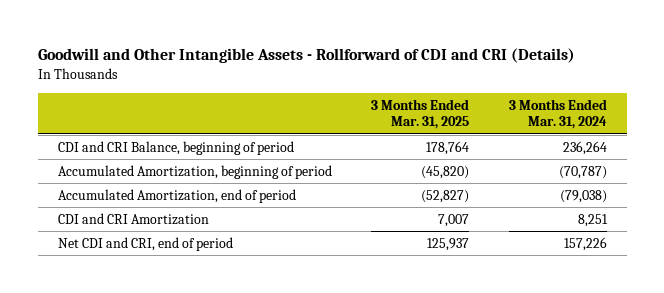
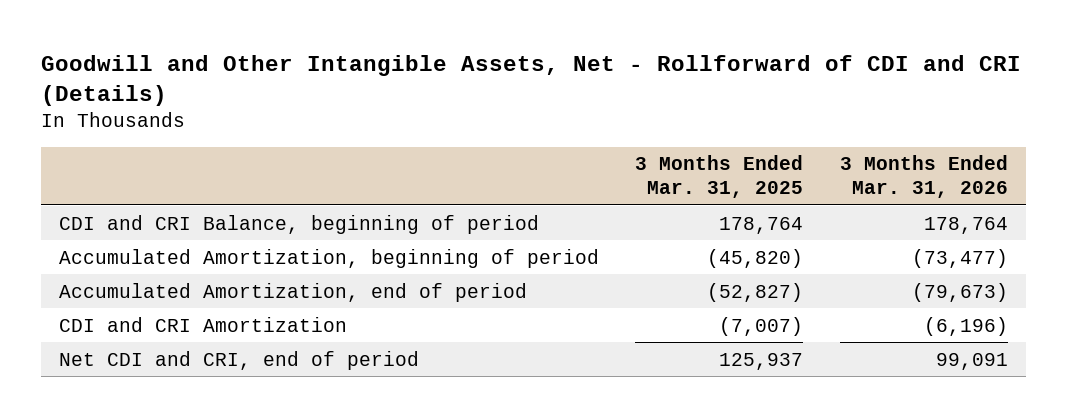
- Goodwill and Other Intangible Assets - Rollforward of CDI and CRI (Details)
+ Goodwill and Other Intangible Assets, Net - Rollforward of CDI and CRI (Details)
- | 3 Months Ended Mar. 31, 2025 | 3 Months Ended Mar. 31, 2024
+ | 3 Months Ended Mar. 31, 2025 | 3 Months Ended Mar. 31, 2026
- CDI and CRI Amortization | 7,007 | 8,251
+ CDI and CRI Amortization | (7,007) | (6,196)

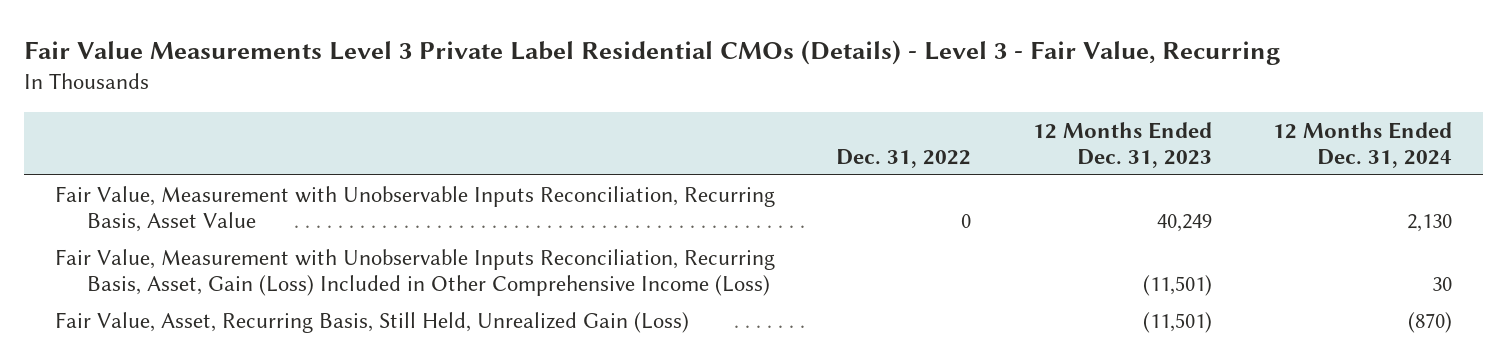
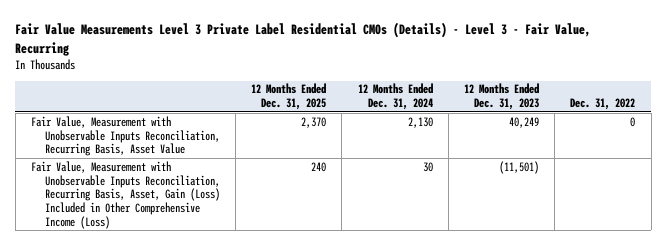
- | Dec. 31, 2022 | 12 Months Ended Dec. 31, 2023 | 12 Months Ended Dec. 31, 2024
+ | 12 Months Ended Dec. 31, 2025 | 12 Months Ended Dec. 31, 2024 | 12 Months Ended Dec. 31, 2023 | Dec. 31, 2022
- Fair Value, Asset, Recurring Basis, Still Held, Unrealized Gain (Loss) | | (11,501) | (870)

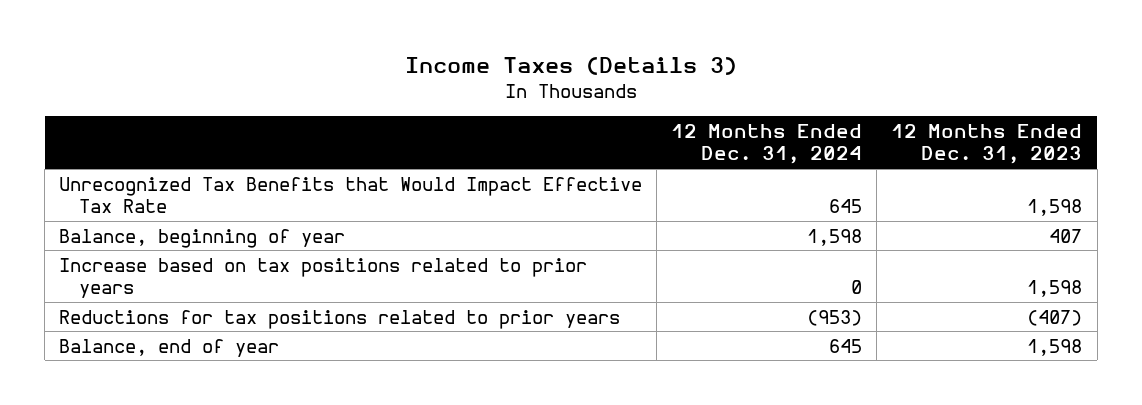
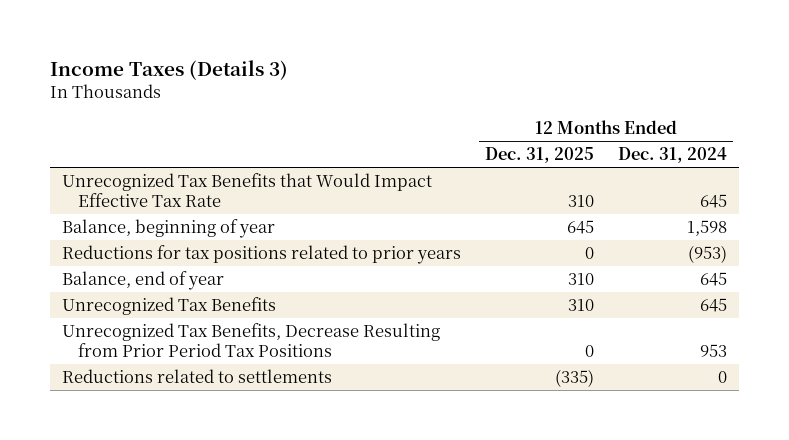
- | 12 Months Ended Dec. 31, 2024 | 12 Months Ended Dec. 31, 2023
+ | 12 Months Ended Dec. 31, 2025 | 12 Months Ended Dec. 31, 2024
- Increase based on tax positions related to prior years | 0 | 1,598
+ Unrecognized Tax Benefits | 310 | 645
+ Unrecognized Tax Benefits, Decrease Resulting from Prior Period Tax Positions | 0 | 953
+ Reductions related to settlements | (335) | 0

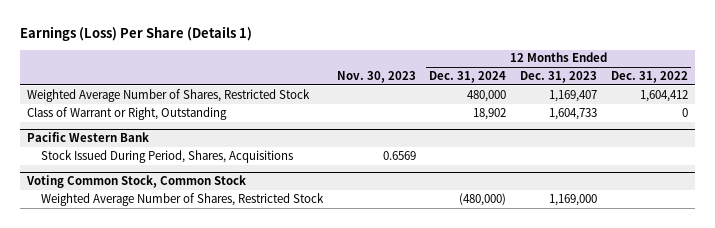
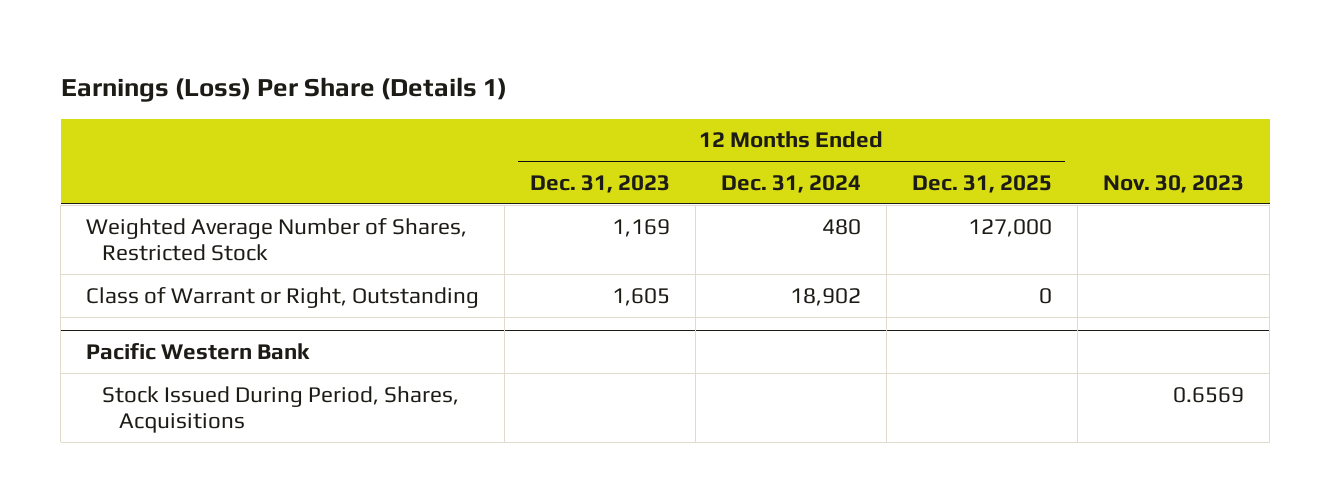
- | Nov. 30, 2023 | 12 Months Ended Dec. 31, 2024 | 12 Months Ended Dec. 31, 2023 | 12 Months Ended Dec. 31, 2022
+ | 12 Months Ended Dec. 31, 2023 | 12 Months Ended Dec. 31, 2024 | 12 Months Ended Dec. 31, 2025 | Nov. 30, 2023
- Weighted Average Number of Shares, Restricted Stock | | 480,000 | 1,169,407 | 1,604,412
- Class of Warrant or Right, Outstanding | | 18,902 | 1,604,733 | 0
+ Weighted Average Number of Shares, Restricted Stock | 1,169 | 480 | 127,000 |
+ Class of Warrant or Right, Outstanding | 1,605 | 18,902 | 0 |
- Voting Common Stock, Common Stock
- Weighted Average Number of Shares, Restricted Stock | | (480,000) | 1,169,000 |

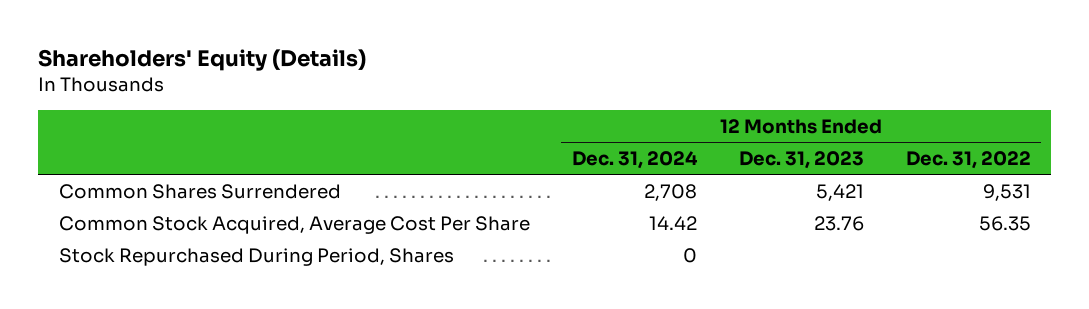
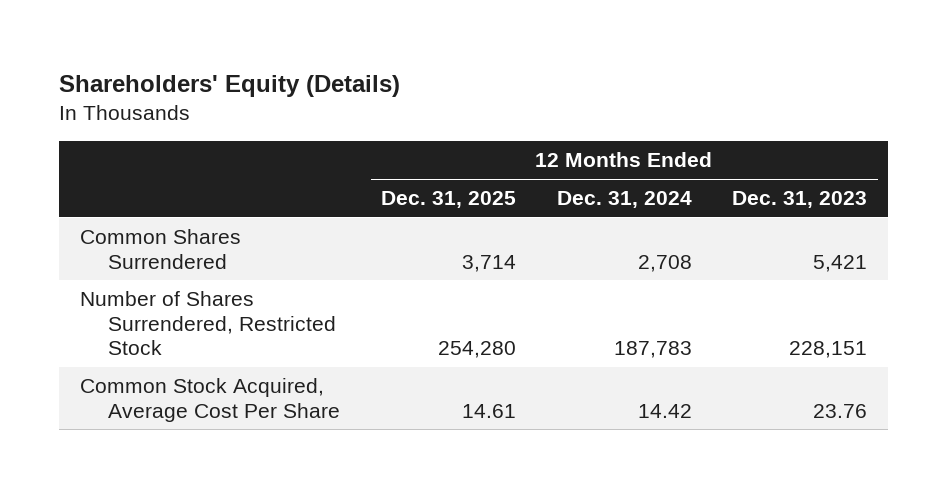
- | 12 Months Ended Dec. 31, 2024 | 12 Months Ended Dec. 31, 2023 | 12 Months Ended Dec. 31, 2022
+ | 12 Months Ended Dec. 31, 2025 | 12 Months Ended Dec. 31, 2024 | 12 Months Ended Dec. 31, 2023
+ Number of Shares Surrendered, Restricted Stock | 254,280 | 187,783 | 228,151
- Stock Repurchased During Period, Shares | 0 | |

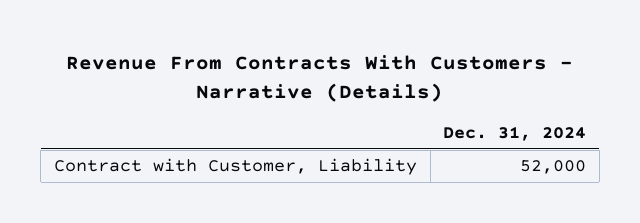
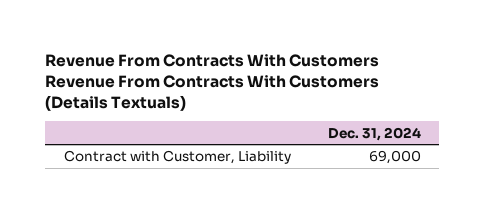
- Revenue From Contracts With Customers - Narrative (Details)
+ Revenue From Contracts With Customers Revenue From Contracts With Customers (Details Textuals)
- Contract with Customer, Liability | 52,000
+ Contract with Customer, Liability | 69,000

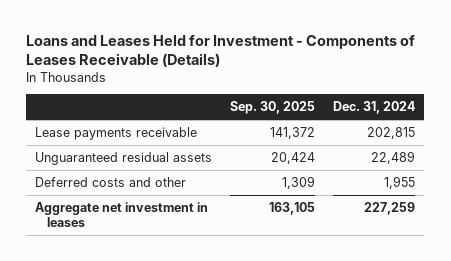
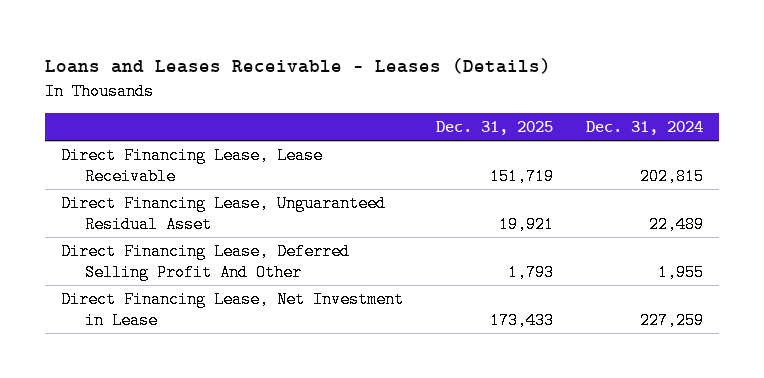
- Loans and Leases Held for Investment - Components of Leases Receivable (Details)
+ Loans and Leases Receivable - Leases (Details)
- | Sep. 30, 2025 | Dec. 31, 2024
+ | Dec. 31, 2025 | Dec. 31, 2024
- Lease payments receivable | 141,372 | 202,815
- Unguaranteed residual assets | 20,424 | 22,489
- Deferred costs and other | 1,309 | 1,955
- Aggregate net investment in leases | 163,105 | 227,259
+ Direct Financing Lease, Lease Receivable | 151,719 | 202,815
+ Direct Financing Lease, Unguaranteed Residual Asset | 19,921 | 22,489
+ Direct Financing Lease, Deferred Selling Profit And Other | 1,793 | 1,955
+ Direct Financing Lease, Net Investment in Lease | 173,433 | 227,259

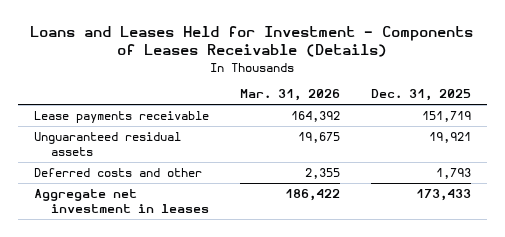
- Loans and Leases Receivable - Leases (Details)
+ Loans and Leases Held for Investment - Components of Leases Receivable (Details)
- | Dec. 31, 2025 | Dec. 31, 2024
+ | Mar. 31, 2026 | Dec. 31, 2025
- Direct Financing Lease, Lease Receivable | 151,719 | 202,815
- Direct Financing Lease, Unguaranteed Residual Asset | 19,921 | 22,489
- Direct Financing Lease, Deferred Selling Profit And Other | 1,793 | 1,955
- Direct Financing Lease, Net Investment in Lease | 173,433 | 227,259
+ Lease payments receivable | 164,392 | 151,719
+ Unguaranteed residual assets | 19,675 | 19,921
+ Deferred costs and other | 2,355 | 1,793
+ Aggregate net investment in leases | 186,422 | 173,433

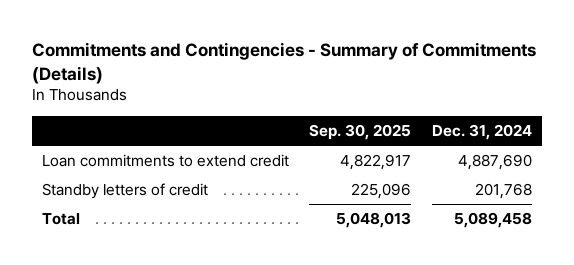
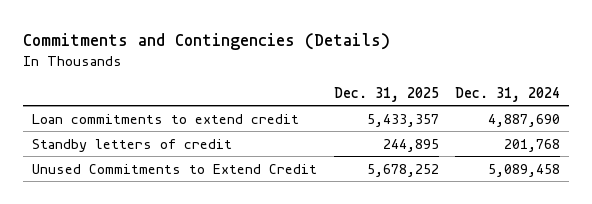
- Commitments and Contingencies - Summary of Commitments (Details)
+ Commitments and Contingencies (Details)
- | Sep. 30, 2025 | Dec. 31, 2024
+ | Dec. 31, 2025 | Dec. 31, 2024
- Total | 5,048,013 | 5,089,458
+ Unused Commitments to Extend Credit | 5,678,252 | 5,089,458

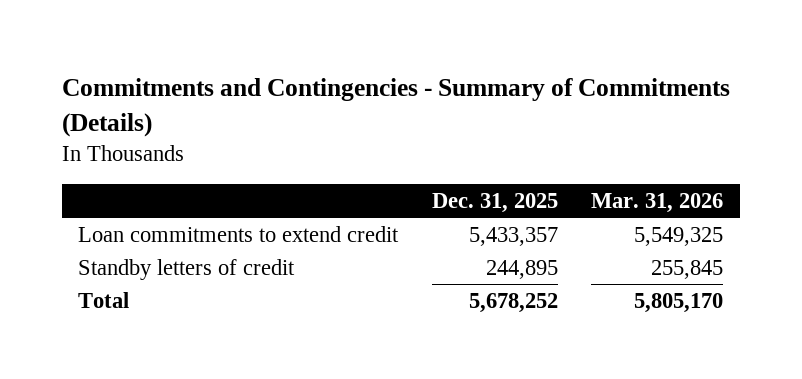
- Commitments and Contingencies (Details)
+ Commitments and Contingencies - Summary of Commitments (Details)
- | Dec. 31, 2025 | Dec. 31, 2024
+ | Dec. 31, 2025 | Mar. 31, 2026
- Unused Commitments to Extend Credit | 5,678,252 | 5,089,458
+ Total | 5,678,252 | 5,805,170

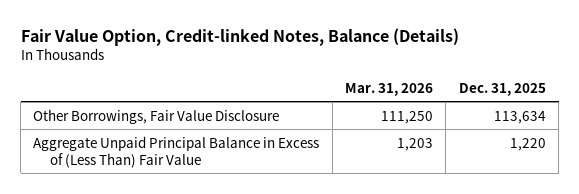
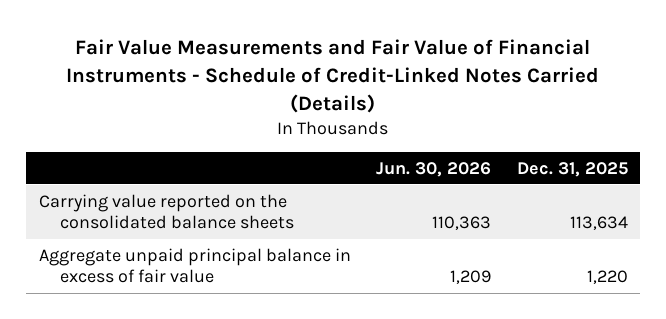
- Fair Value Option, Credit-linked Notes, Balance (Details)
+ Fair Value Measurements and Fair Value of Financial Instruments - Schedule of Credit-Linked Notes Carried (Details)
- | Mar. 31, 2026 | Dec. 31, 2025
+ | Jun. 30, 2026 | Dec. 31, 2025
- Other Borrowings, Fair Value Disclosure | 111,250 | 113,634
- Aggregate Unpaid Principal Balance in Excess of (Less Than) Fair Value | 1,203 | 1,220
+ Carrying value reported on the consolidated balance sheets | 110,363 | 113,634
+ Aggregate unpaid principal balance in excess of fair value | 1,209 | 1,220

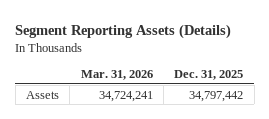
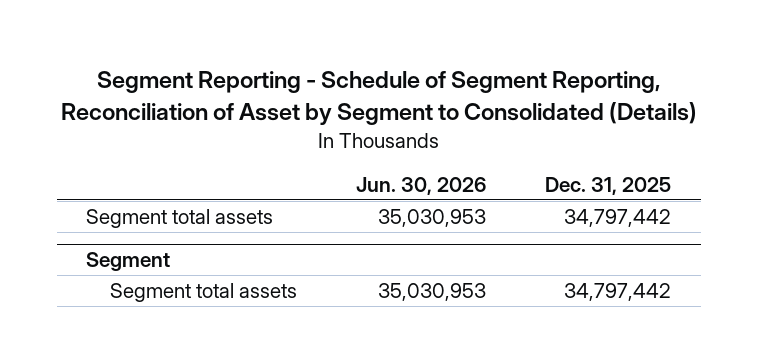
- Segment Reporting Assets (Details)
+ Segment Reporting - Schedule of Segment Reporting, Reconciliation of Asset by Segment to Consolidated (Details)
- | Mar. 31, 2026 | Dec. 31, 2025
+ | Jun. 30, 2026 | Dec. 31, 2025
- Assets | 34,724,241 | 34,797,442
+ Segment total assets | 35,030,953 | 34,797,442
+ Segment
+ Segment total assets | 35,030,953 | 34,797,442

